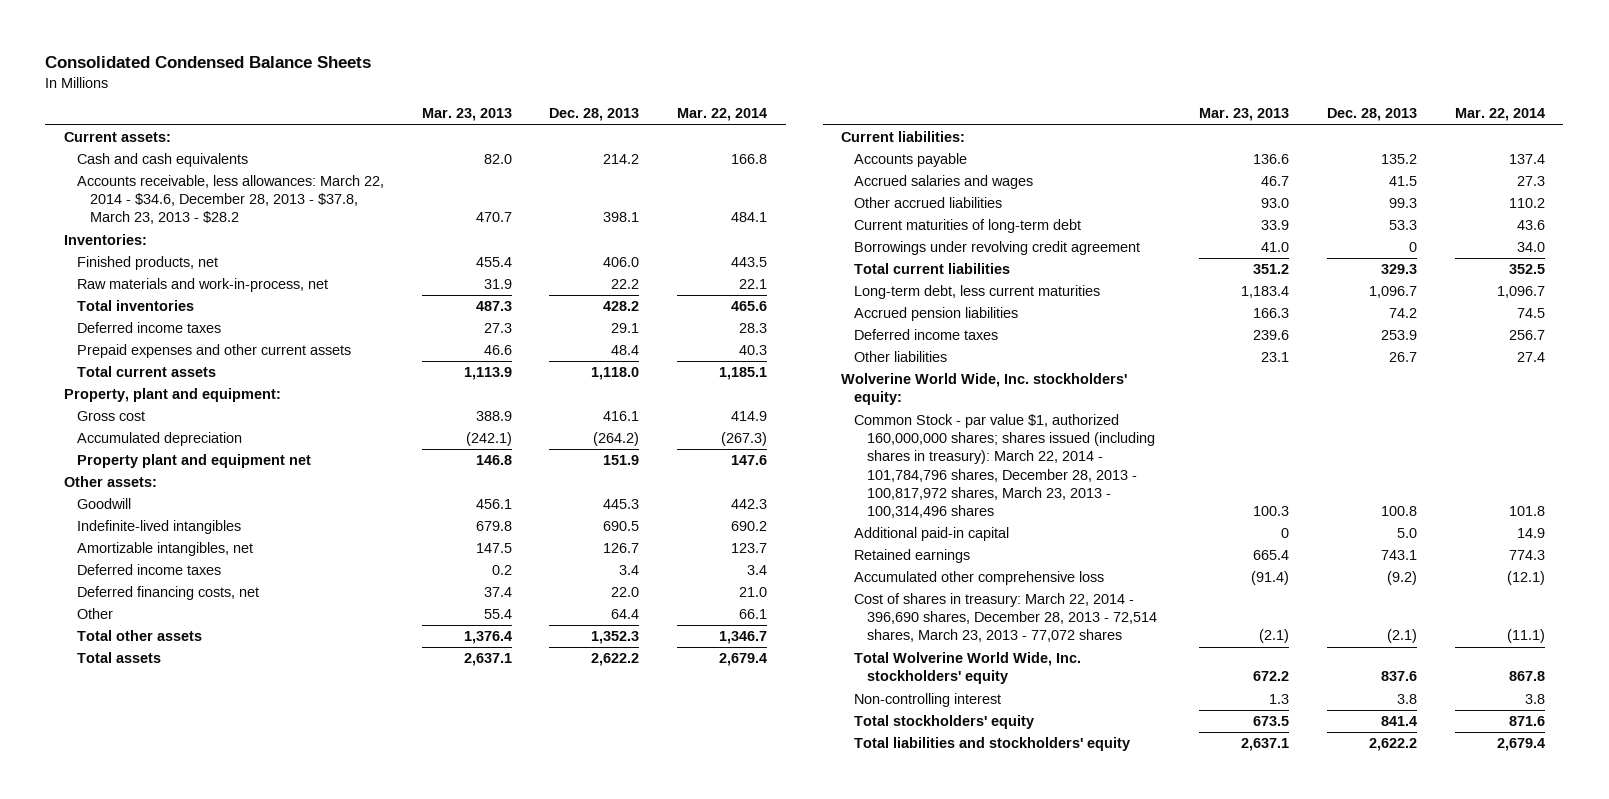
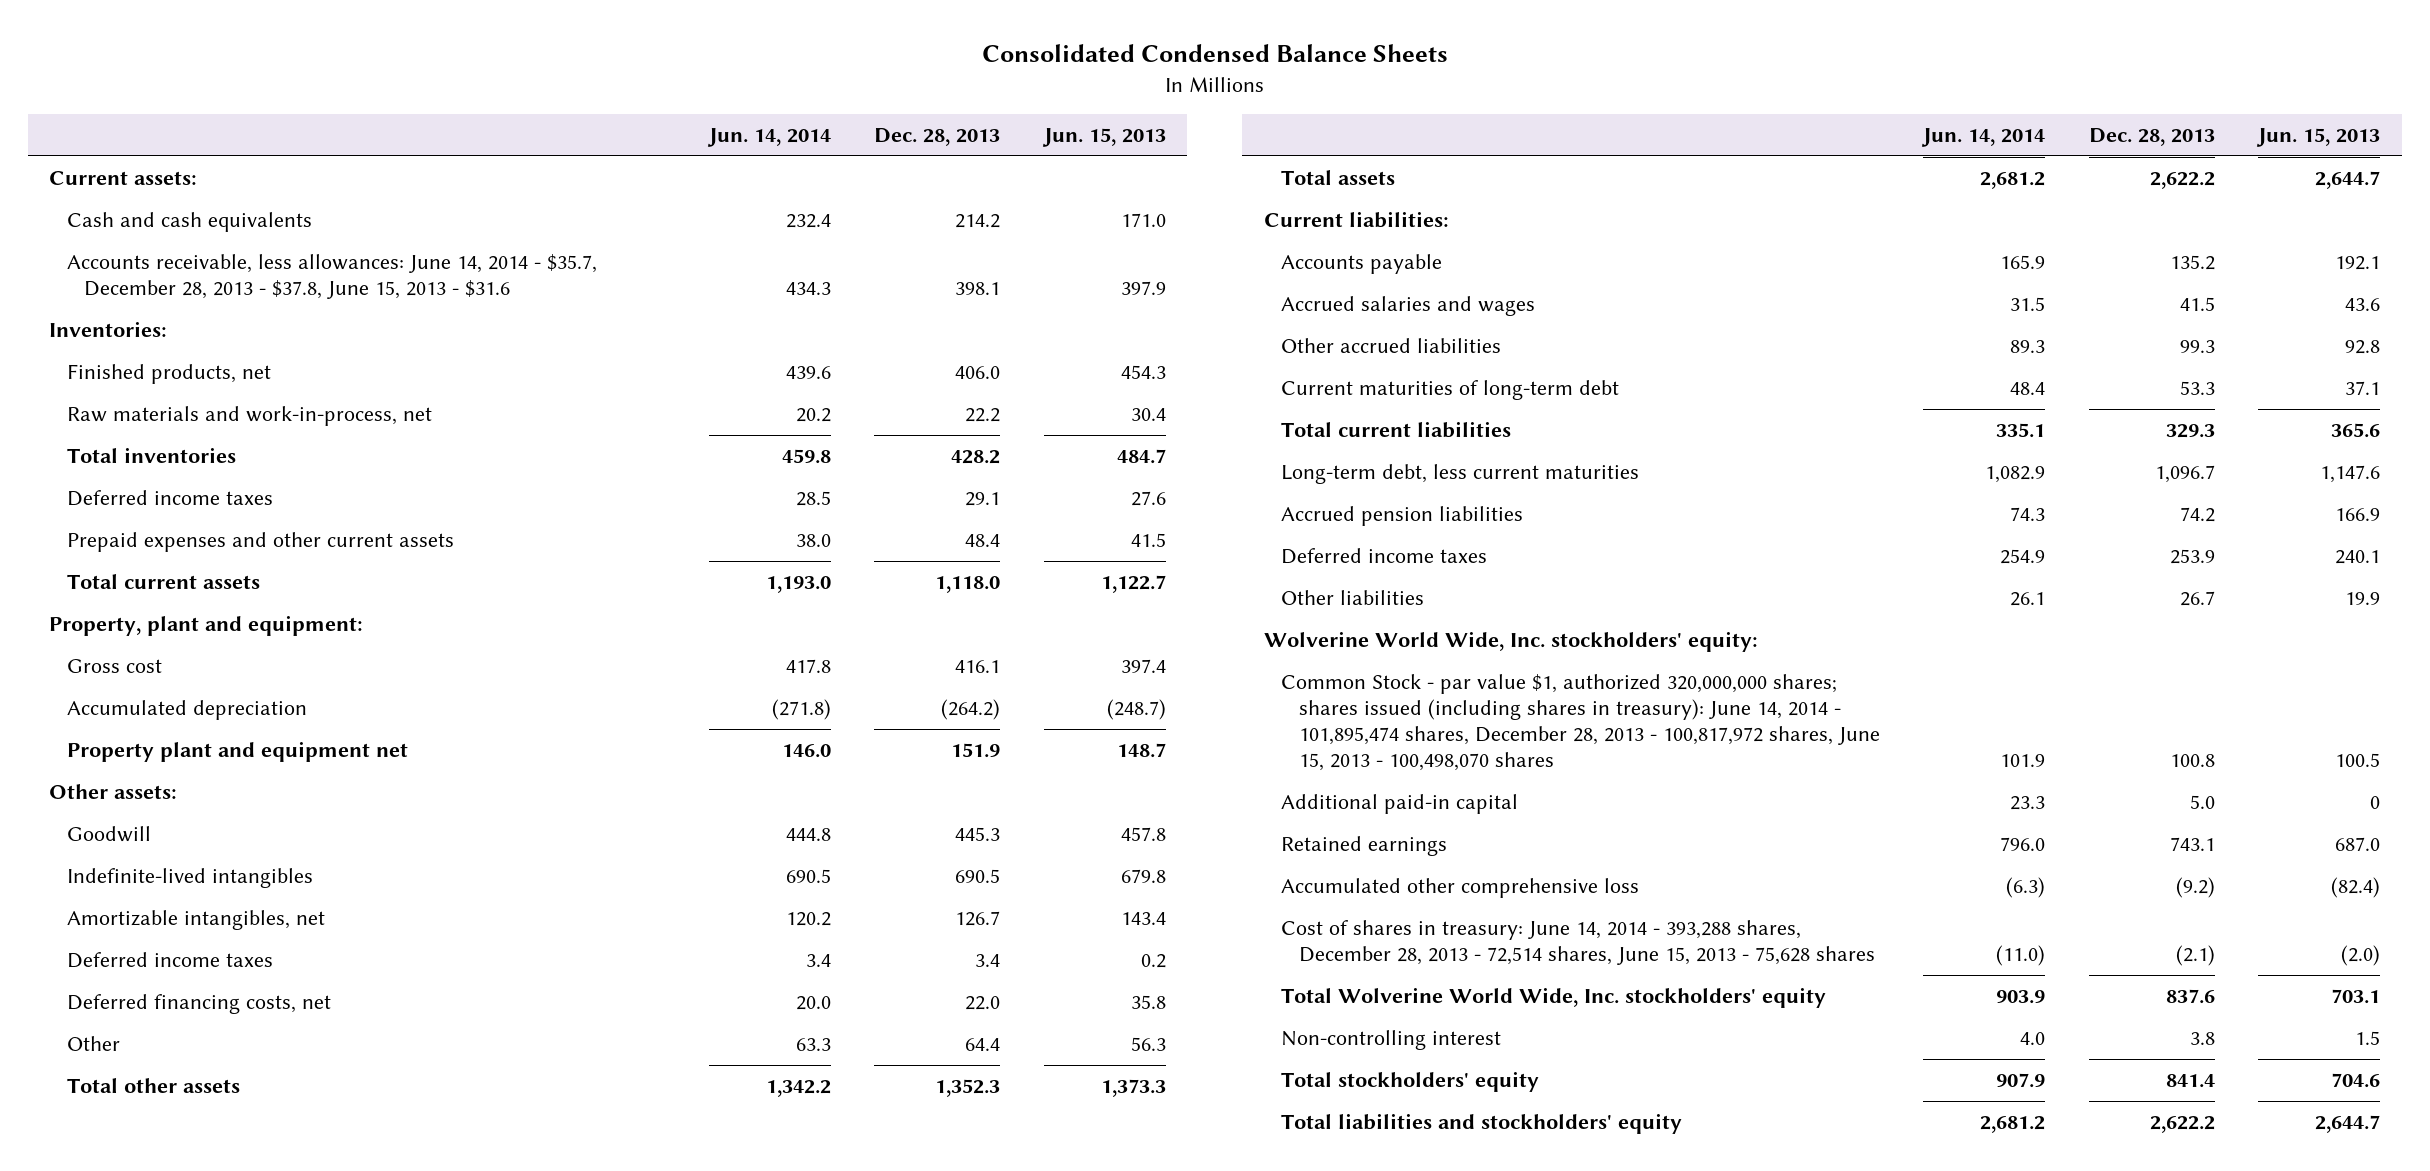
- | Mar. 23, 2013 | Dec. 28, 2013 | Mar. 22, 2014
+ | Jun. 14, 2014 | Dec. 28, 2013 | Jun. 15, 2013
- Accounts receivable, less allowances: March 22, 2014 - $34.6, December 28, 2013 - $37.8, March 23, 2013 - $28.2 | 470.7 | 398.1 | 484.1
+ Accounts receivable, less allowances: June 14, 2014 - $35.7, December 28, 2013 - $37.8, June 15, 2013 - $31.6 | 434.3 | 398.1 | 397.9
- Borrowings under revolving credit agreement | 41.0 | 0 | 34.0
- Common Stock - par value $1, authorized 160,000,000 shares; shares issued (including shares in treasury): March 22, 2014 - 101,784,796 shares, December 28, 2013 - 100,817,972 shares, March 23, 2013 - 100,314,496 shares | 100.3 | 100.8 | 101.8
+ Common Stock - par value $1, authorized 320,000,000 shares; shares issued (including shares in treasury): June 14, 2014 - 101,895,474 shares, December 28, 2013 - 100,817,972 shares, June 15, 2013 - 100,498,070 shares | 101.9 | 100.8 | 100.5
- Cost of shares in treasury: March 22, 2014 - 396,690 shares, December 28, 2013 - 72,514 shares, March 23, 2013 - 77,072 shares | (2.1) | (2.1) | (11.1)
+ Cost of shares in treasury: June 14, 2014 - 393,288 shares, December 28, 2013 - 72,514 shares, June 15, 2013 - 75,628 shares | (11.0) | (2.1) | (2.0)

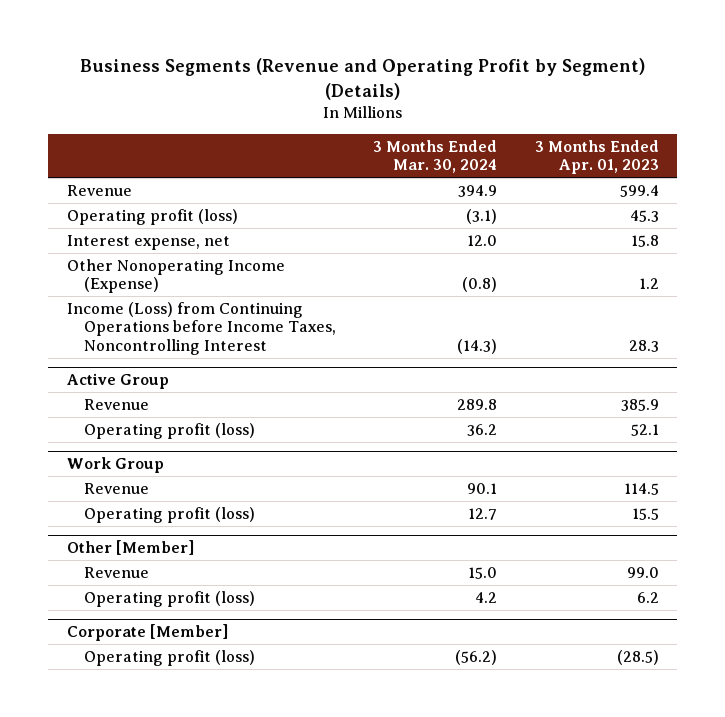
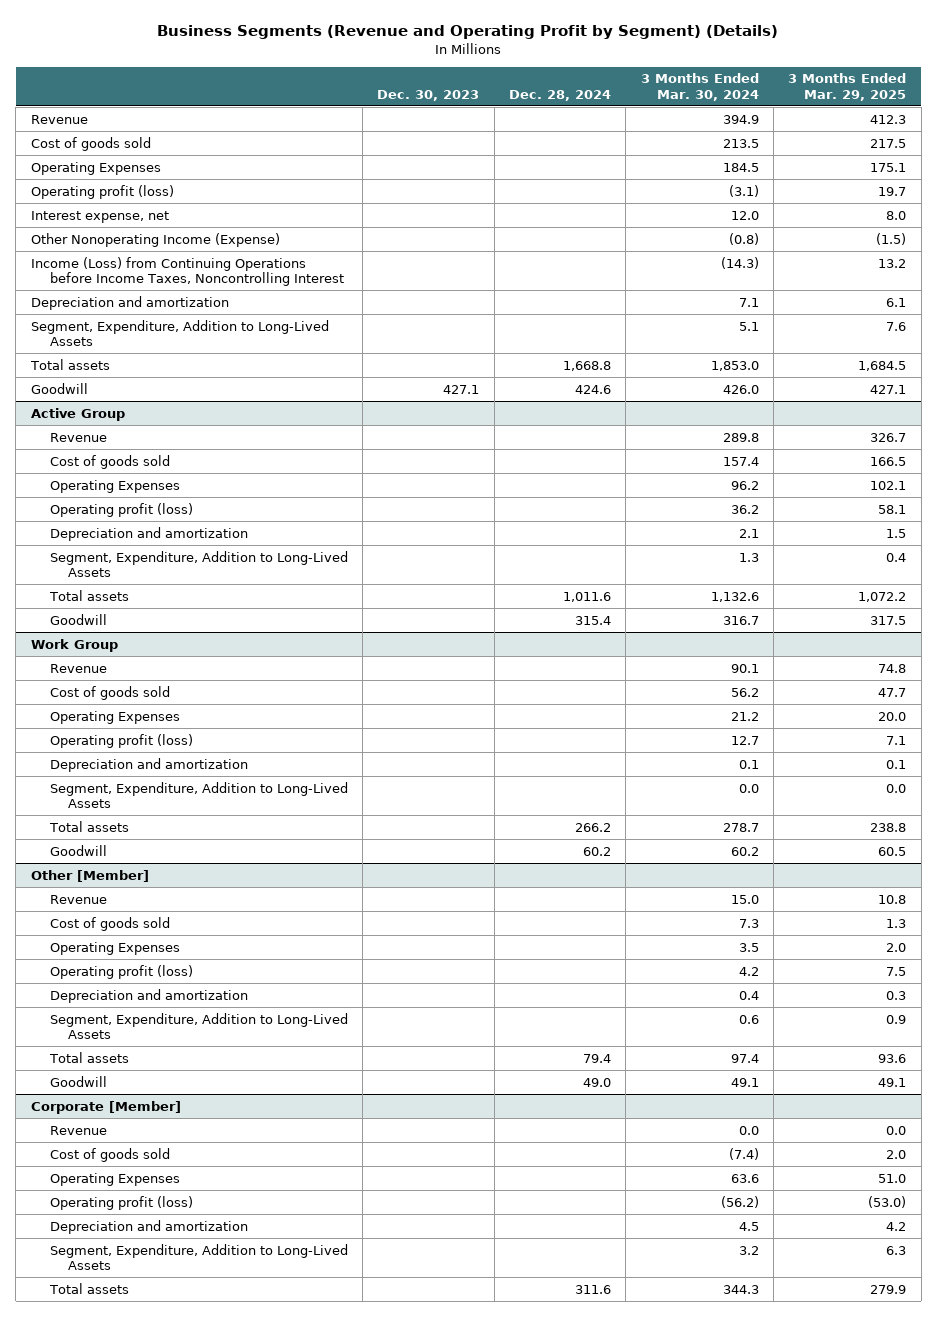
- | 3 Months Ended Mar. 30, 2024 | 3 Months Ended Apr. 01, 2023
+ | Dec. 30, 2023 | Dec. 28, 2024 | 3 Months Ended Mar. 30, 2024 | 3 Months Ended Mar. 29, 2025
+ Cost of goods sold | | | 213.5 | 217.5
+ Operating Expenses | | | 184.5 | 175.1
+ Depreciation and amortization | | | 7.1 | 6.1
+ Segment, Expenditure, Addition to Long-Lived Assets | | | 5.1 | 7.6
+ Total assets | | 1,668.8 | 1,853.0 | 1,684.5
+ Goodwill | 427.1 | 424.6 | 426.0 | 427.1
@ Active Group
+ Cost of goods sold | | | 157.4 | 166.5
+ Operating Expenses | | | 96.2 | 102.1
+ Depreciation and amortization | | | 2.1 | 1.5
+ Segment, Expenditure, Addition to Long-Lived Assets | | | 1.3 | 0.4
+ Total assets | | 1,011.6 | 1,132.6 | 1,072.2
+ Goodwill | | 315.4 | 316.7 | 317.5
@ Work Group
+ Cost of goods sold | | | 56.2 | 47.7
+ Operating Expenses | | | 21.2 | 20.0
+ Depreciation and amortization | | | 0.1 | 0.1
+ Segment, Expenditure, Addition to Long-Lived Assets | | | 0.0 | 0.0
+ Total assets | | 266.2 | 278.7 | 238.8
+ Goodwill | | 60.2 | 60.2 | 60.5
@ Other [Member]
+ Cost of goods sold | | | 7.3 | 1.3
+ Operating Expenses | | | 3.5 | 2.0
+ Depreciation and amortization | | | 0.4 | 0.3
+ Segment, Expenditure, Addition to Long-Lived Assets | | | 0.6 | 0.9
+ Total assets | | 79.4 | 97.4 | 93.6
+ Goodwill | | 49.0 | 49.1 | 49.1
@ Corporate [Member]
+ Revenue | | | 0.0 | 0.0
+ Cost of goods sold | | | (7.4) | 2.0
+ Operating Expenses | | | 63.6 | 51.0
+ Depreciation and amortization | | | 4.5 | 4.2
+ Segment, Expenditure, Addition to Long-Lived Assets | | | 3.2 | 6.3
+ Total assets | | 311.6 | 344.3 | 279.9

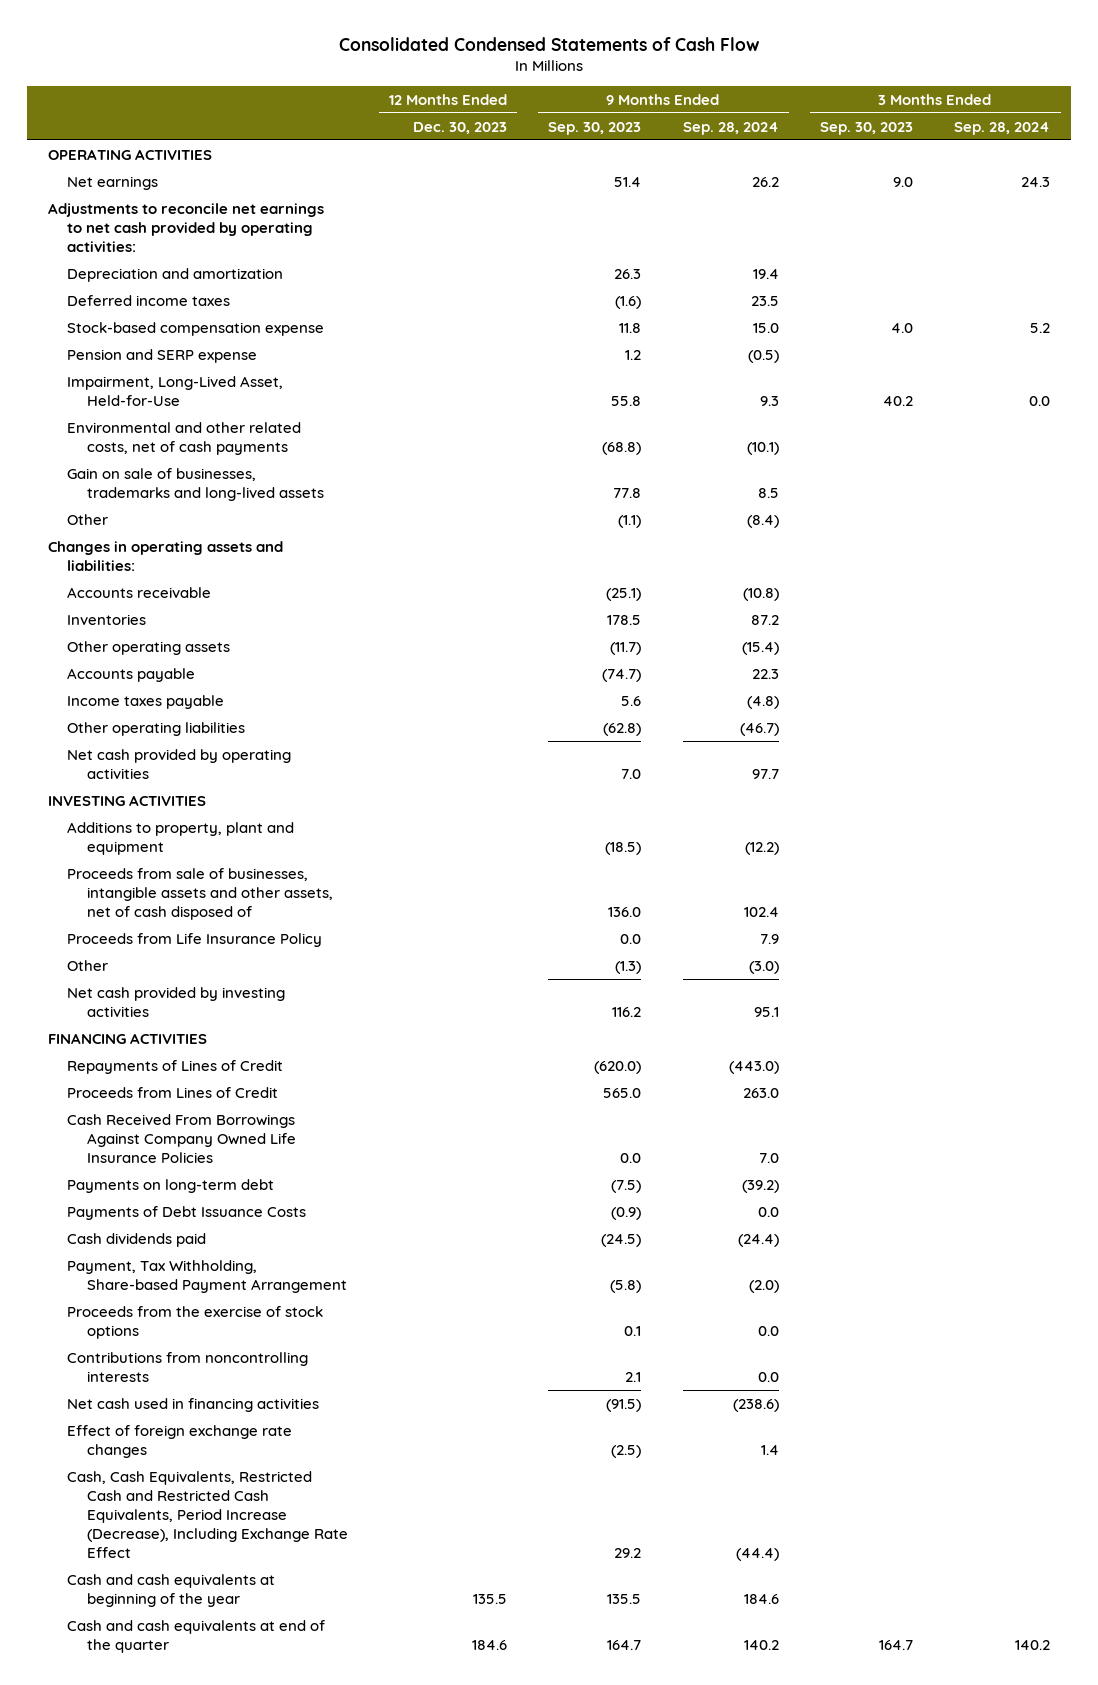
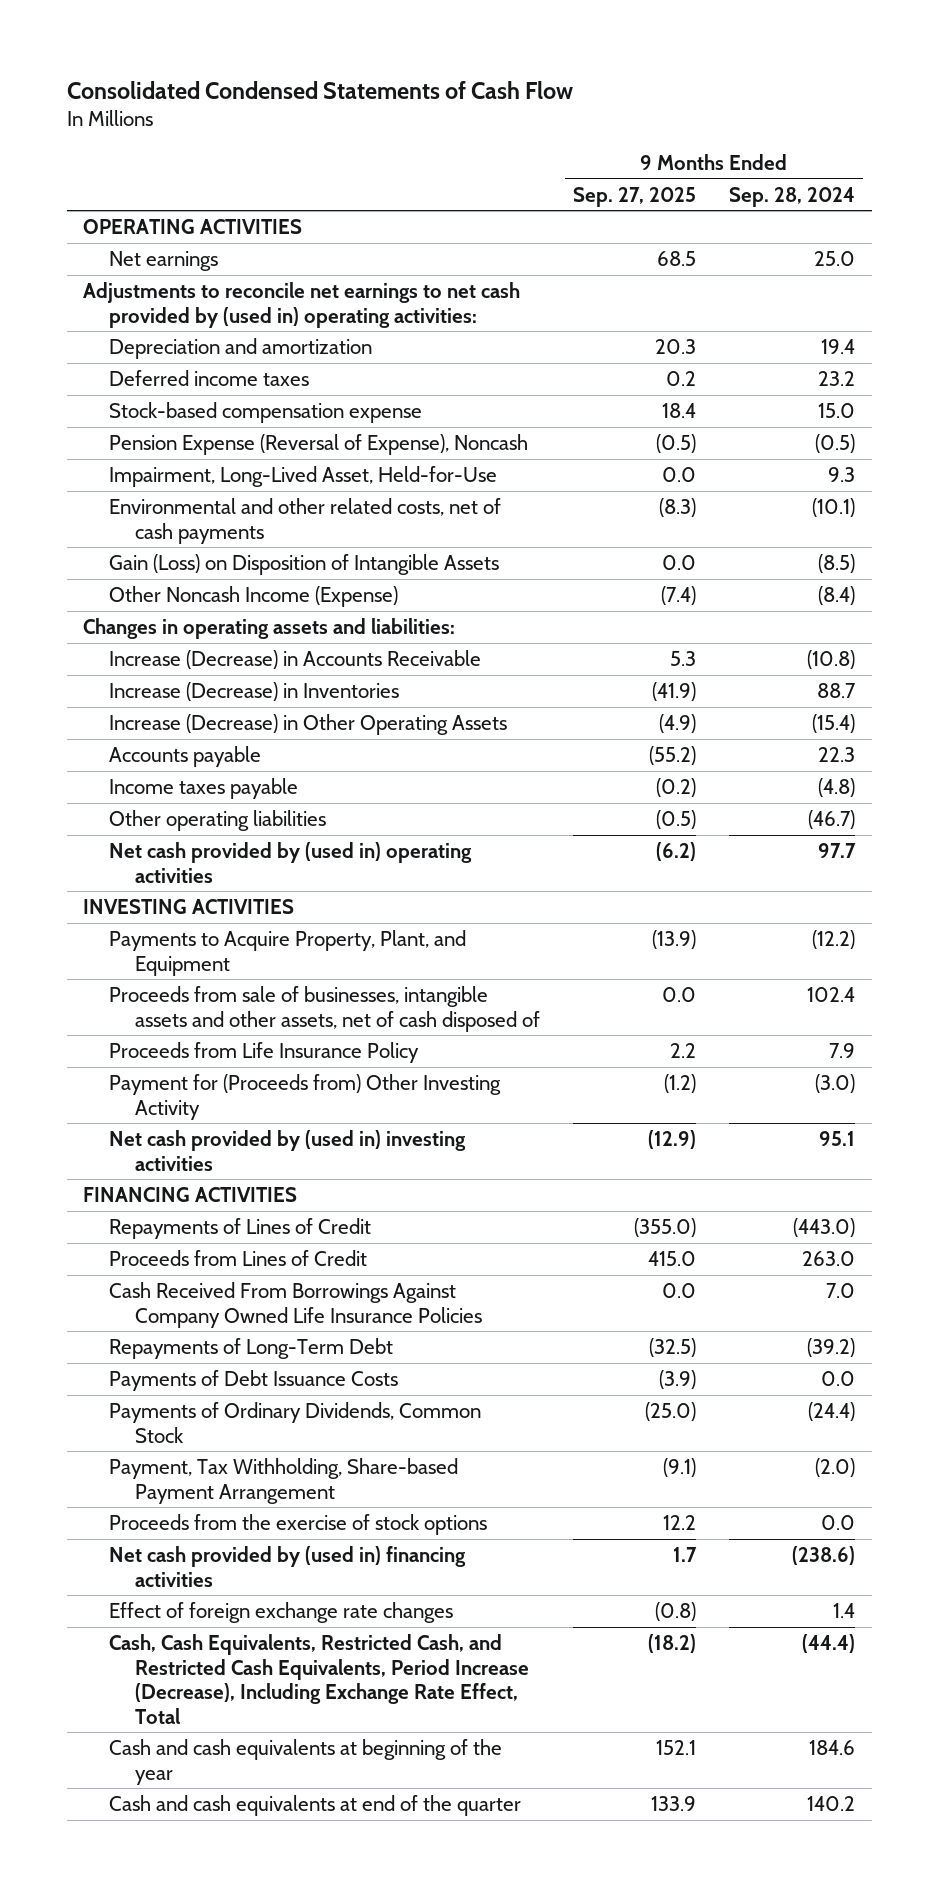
- | 12 Months Ended Dec. 30, 2023 | 9 Months Ended Sep. 30, 2023 | 9 Months Ended Sep. 28, 2024 | 3 Months Ended Sep. 30, 2023 | 3 Months Ended Sep. 28, 2024
+ | 9 Months Ended Sep. 27, 2025 | 9 Months Ended Sep. 28, 2024
- Net earnings | | 51.4 | 26.2 | 9.0 | 24.3
- Adjustments to reconcile net earnings to net cash provided by operating activities:
+ Net earnings | 68.5 | 25.0
+ Adjustments to reconcile net earnings to net cash provided by (used in) operating activities:
- Deferred income taxes | | (1.6) | 23.5 | |
+ Deferred income taxes | 0.2 | 23.2
- Pension and SERP expense | | 1.2 | (0.5) | |
+ Pension Expense (Reversal of Expense), Noncash | (0.5) | (0.5)
- Gain on sale of businesses, trademarks and long-lived assets | | 77.8 | 8.5 | |
- Other | | (1.1) | (8.4) | |
+ Gain (Loss) on Disposition of Intangible Assets | 0.0 | (8.5)
+ Other Noncash Income (Expense) | (7.4) | (8.4)
- Accounts receivable | | (25.1) | (10.8) | |
- Inventories | | 178.5 | 87.2 | |
- Other operating assets | | (11.7) | (15.4) | |
+ Increase (Decrease) in Accounts Receivable | 5.3 | (10.8)
+ Increase (Decrease) in Inventories | (41.9) | 88.7
+ Increase (Decrease) in Other Operating Assets | (4.9) | (15.4)
- Net cash provided by operating activities | | 7.0 | 97.7 | |
+ Net cash provided by (used in) operating activities | (6.2) | 97.7
- Additions to property, plant and equipment | | (18.5) | (12.2) | |
+ Payments to Acquire Property, Plant, and Equipment | (13.9) | (12.2)
- Other | | (1.3) | (3.0) | |
- Net cash provided by investing activities | | 116.2 | 95.1 | |
+ Payment for (Proceeds from) Other Investing Activity | (1.2) | (3.0)
+ Net cash provided by (used in) investing activities | (12.9) | 95.1
- Payments on long-term debt | | (7.5) | (39.2) | |
+ Repayments of Long-Term Debt | (32.5) | (39.2)
- Cash dividends paid | | (24.5) | (24.4) | |
+ Payments of Ordinary Dividends, Common Stock | (25.0) | (24.4)
- Contributions from noncontrolling interests | | 2.1 | 0.0 | |
- Net cash used in financing activities | | (91.5) | (238.6) | |
+ Net cash provided by (used in) financing activities | 1.7 | (238.6)
- Cash, Cash Equivalents, Restricted Cash and Restricted Cash Equivalents, Period Increase (Decrease), Including Exchange Rate Effect | | 29.2 | (44.4) | |
+ Cash, Cash Equivalents, Restricted Cash, and Restricted Cash Equivalents, Period Increase (Decrease), Including Exchange Rate Effect, Total | (18.2) | (44.4)

